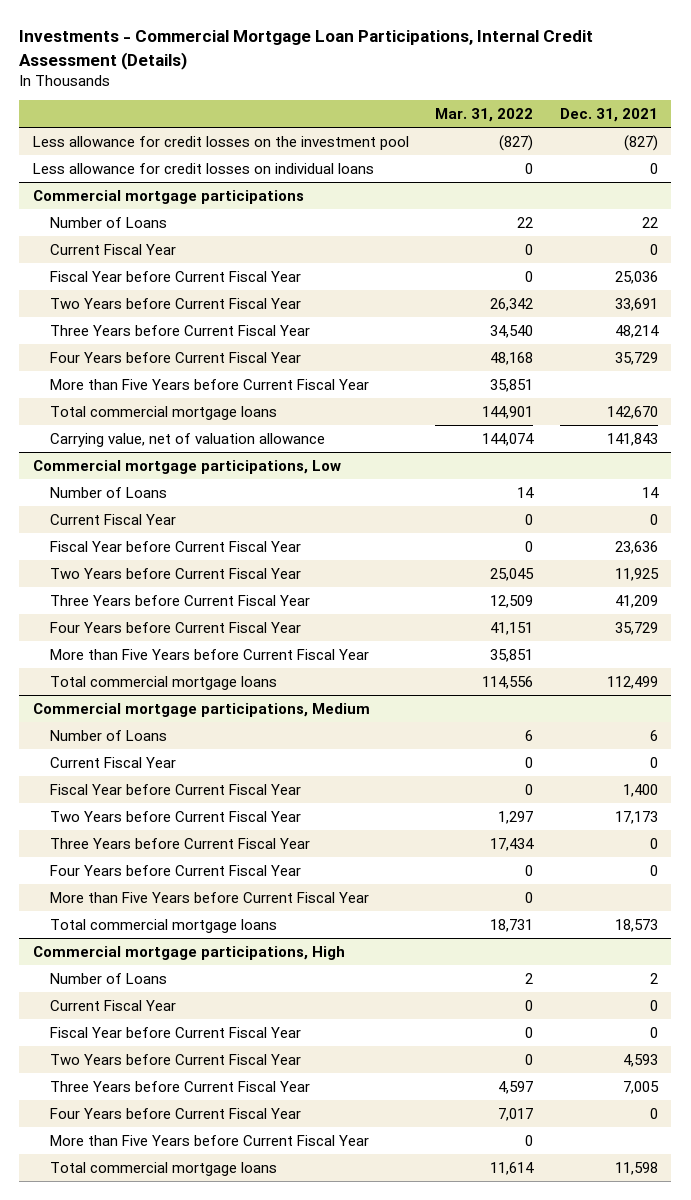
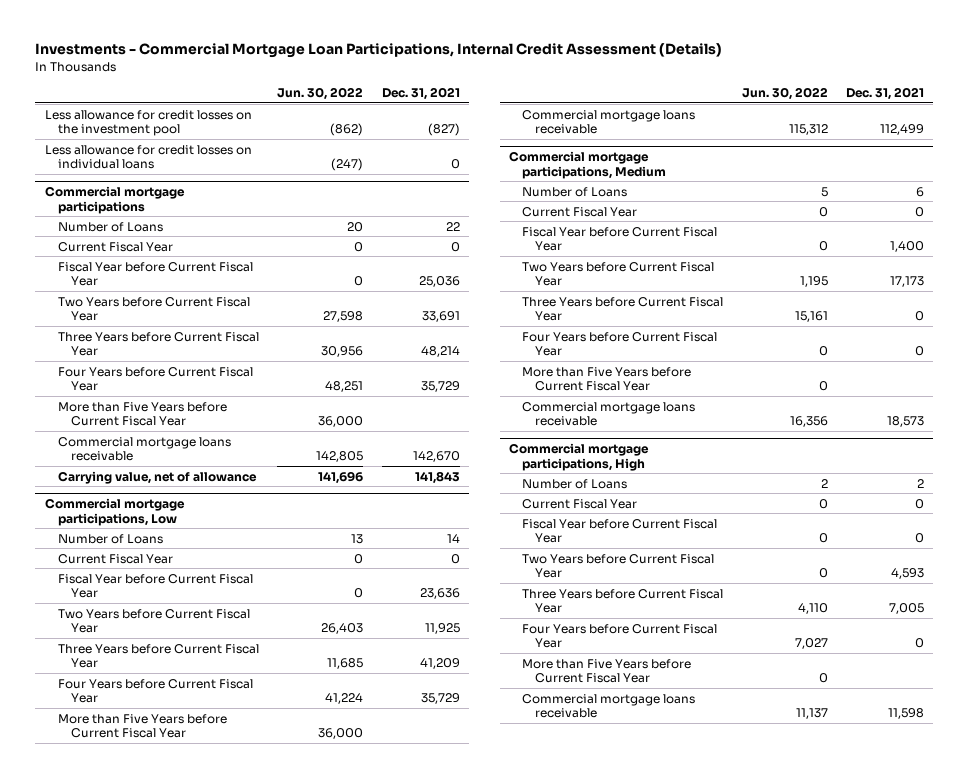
- | Mar. 31, 2022 | Dec. 31, 2021
+ | Jun. 30, 2022 | Dec. 31, 2021
@ Commercial mortgage participations
- Total commercial mortgage loans | 144,901 | 142,670
- Carrying value, net of valuation allowance | 144,074 | 141,843
+ Commercial mortgage loans receivable | 142,805 | 142,670
+ Carrying value, net of allowance | 141,696 | 141,843
@ Commercial mortgage participations, Low
- Total commercial mortgage loans | 114,556 | 112,499
+ Commercial mortgage loans receivable | 115,312 | 112,499
@ Commercial mortgage participations, Medium
- Total commercial mortgage loans | 18,731 | 18,573
+ Commercial mortgage loans receivable | 16,356 | 18,573
@ Commercial mortgage participations, High
- Total commercial mortgage loans | 11,614 | 11,598
+ Commercial mortgage loans receivable | 11,137 | 11,598

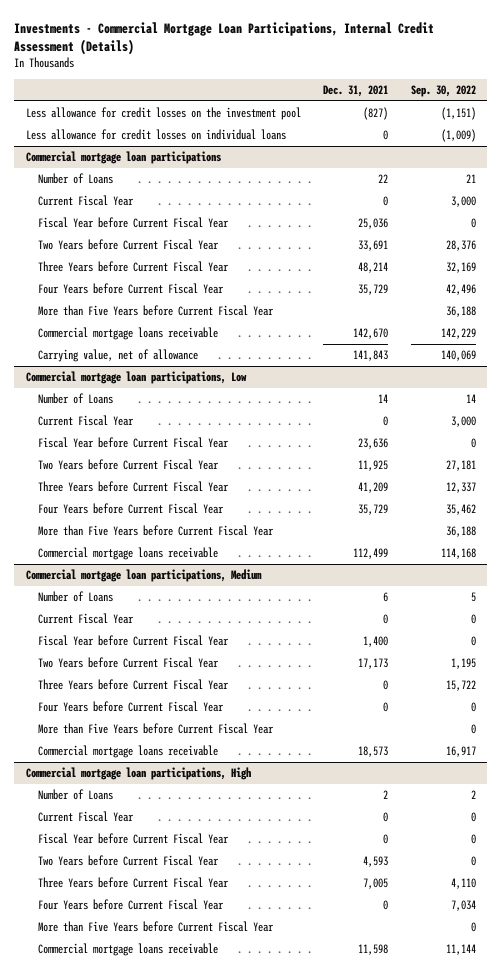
- | Jun. 30, 2022 | Dec. 31, 2021
+ | Dec. 31, 2021 | Sep. 30, 2022
- Commercial mortgage participations
+ Commercial mortgage loan participations
- Commercial mortgage participations, Low
+ Commercial mortgage loan participations, Low
- Commercial mortgage participations, Medium
+ Commercial mortgage loan participations, Medium
- Commercial mortgage participations, High
+ Commercial mortgage loan participations, High

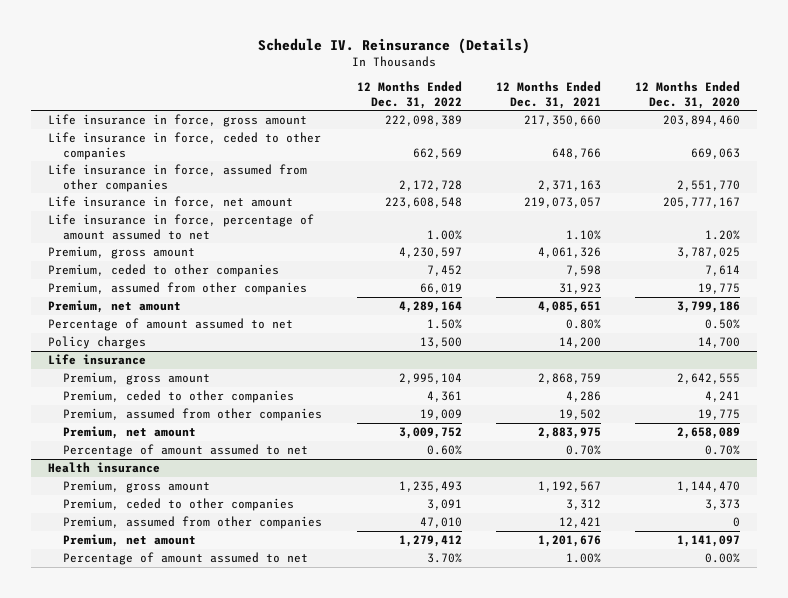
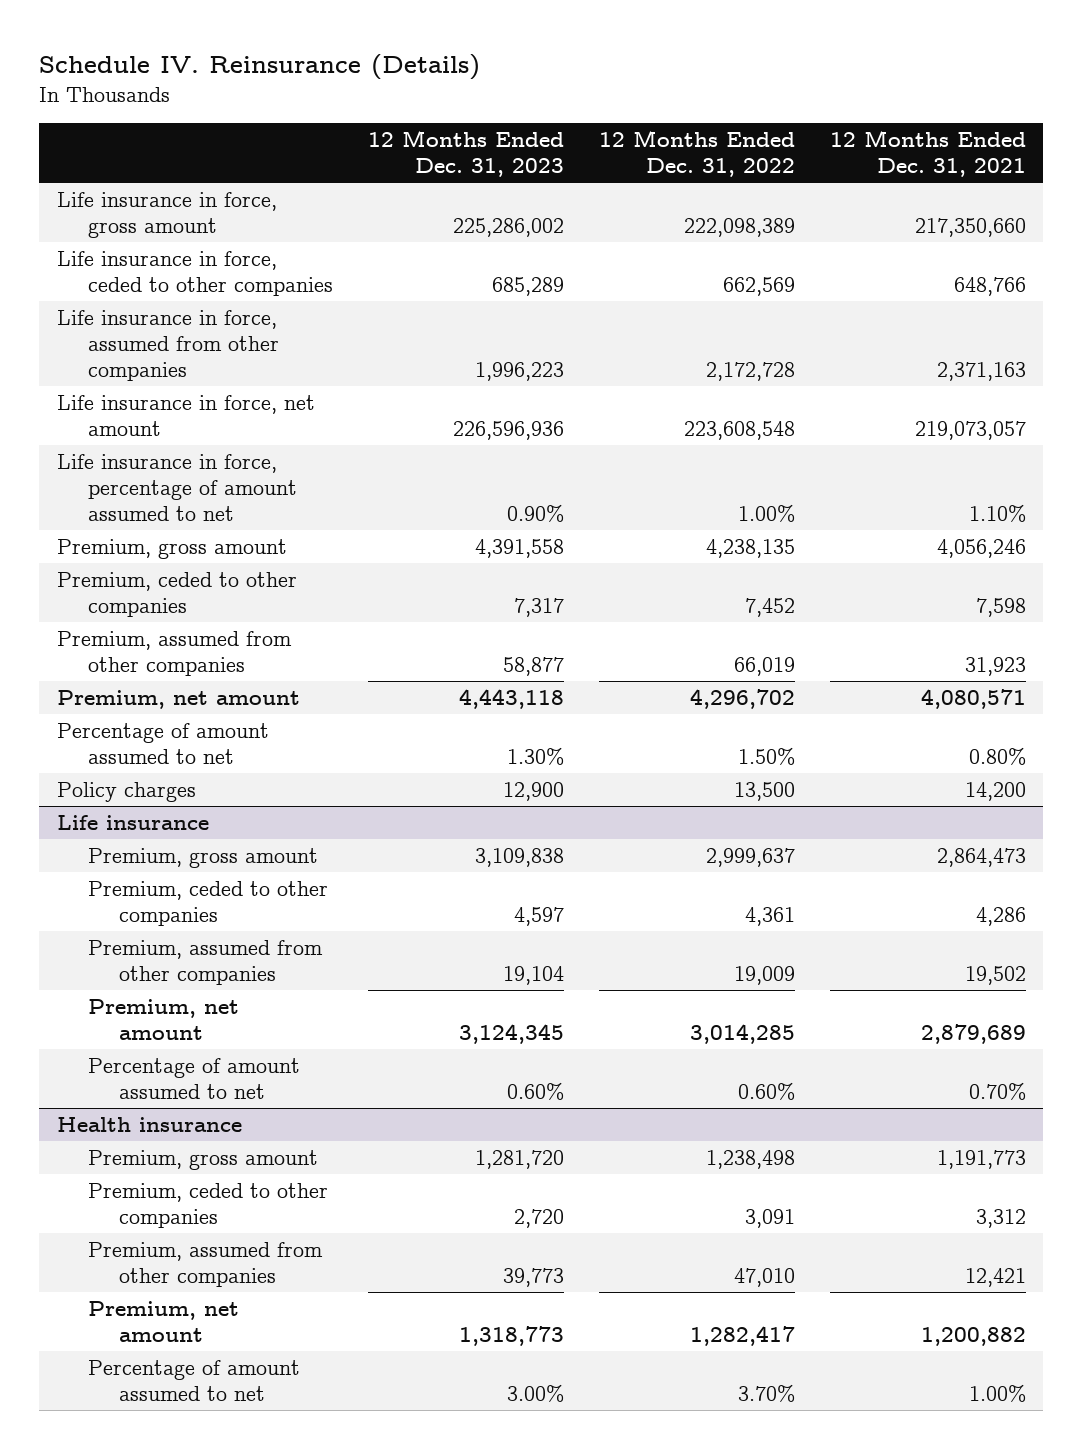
- | 12 Months Ended Dec. 31, 2022 | 12 Months Ended Dec. 31, 2021 | 12 Months Ended Dec. 31, 2020
+ | 12 Months Ended Dec. 31, 2023 | 12 Months Ended Dec. 31, 2022 | 12 Months Ended Dec. 31, 2021
- Premium, gross amount | 4,230,597 | 4,061,326 | 3,787,025
+ Premium, gross amount | 4,391,558 | 4,238,135 | 4,056,246
- Premium, net amount | 4,289,164 | 4,085,651 | 3,799,186
+ Premium, net amount | 4,443,118 | 4,296,702 | 4,080,571
@ Life insurance
- Premium, gross amount | 2,995,104 | 2,868,759 | 2,642,555
+ Premium, gross amount | 3,109,838 | 2,999,637 | 2,864,473
- Premium, net amount | 3,009,752 | 2,883,975 | 2,658,089
+ Premium, net amount | 3,124,345 | 3,014,285 | 2,879,689
@ Health insurance
- Premium, gross amount | 1,235,493 | 1,192,567 | 1,144,470
+ Premium, gross amount | 1,281,720 | 1,238,498 | 1,191,773
- Premium, net amount | 1,279,412 | 1,201,676 | 1,141,097
+ Premium, net amount | 1,318,773 | 1,282,417 | 1,200,882

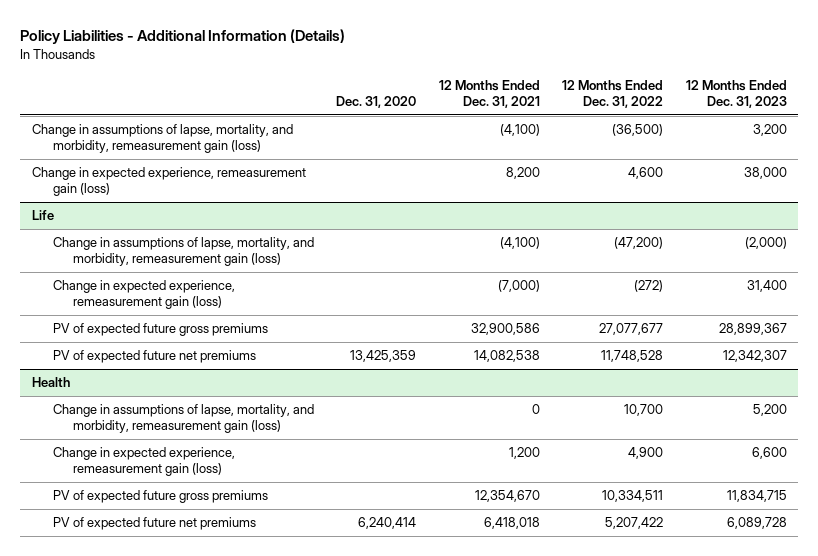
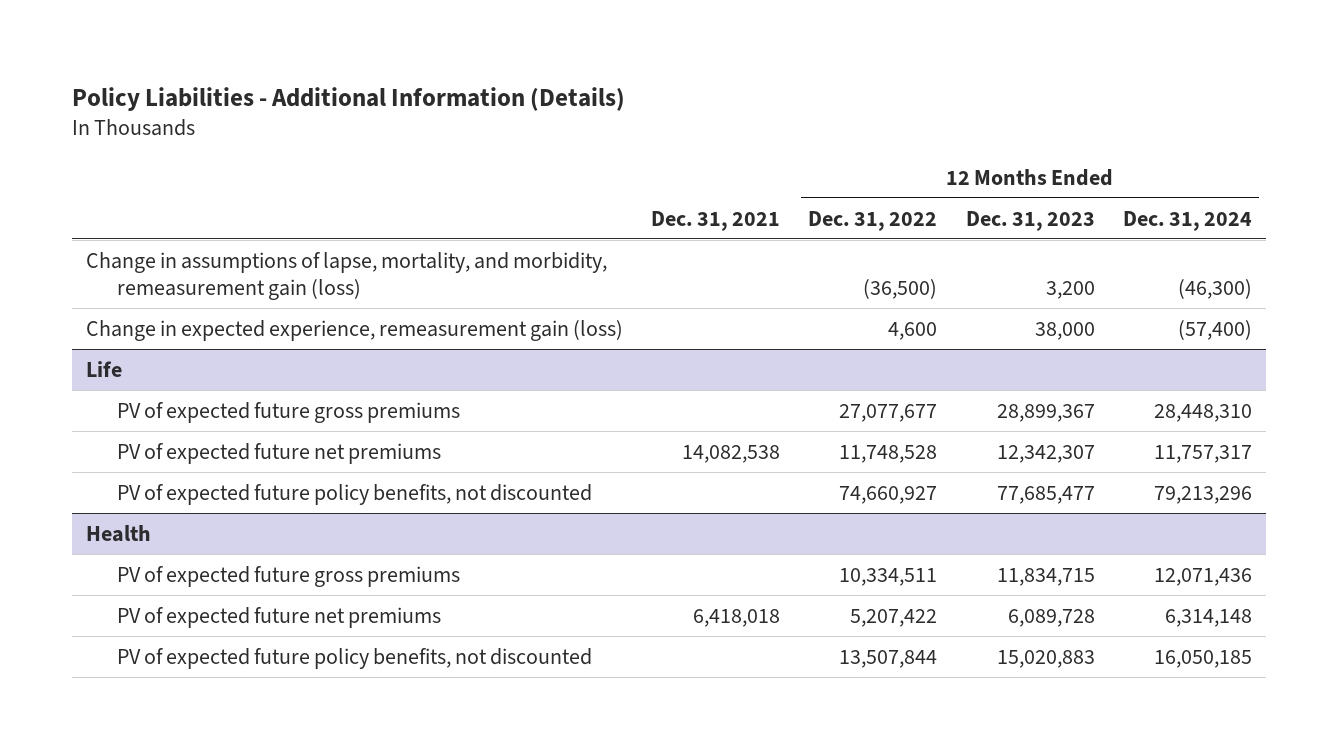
- | Dec. 31, 2020 | 12 Months Ended Dec. 31, 2021 | 12 Months Ended Dec. 31, 2022 | 12 Months Ended Dec. 31, 2023
+ | Dec. 31, 2021 | 12 Months Ended Dec. 31, 2022 | 12 Months Ended Dec. 31, 2023 | 12 Months Ended Dec. 31, 2024
@ Life
- Change in assumptions of lapse, mortality, and morbidity, remeasurement gain (loss) | | (4,100) | (47,200) | (2,000)
- Change in expected experience, remeasurement gain (loss) | | (7,000) | (272) | 31,400
+ PV of expected future policy benefits, not discounted | | 74,660,927 | 77,685,477 | 79,213,296
@ Health
- Change in assumptions of lapse, mortality, and morbidity, remeasurement gain (loss) | | 0 | 10,700 | 5,200
- Change in expected experience, remeasurement gain (loss) | | 1,200 | 4,900 | 6,600
+ PV of expected future policy benefits, not discounted | | 13,507,844 | 15,020,883 | 16,050,185

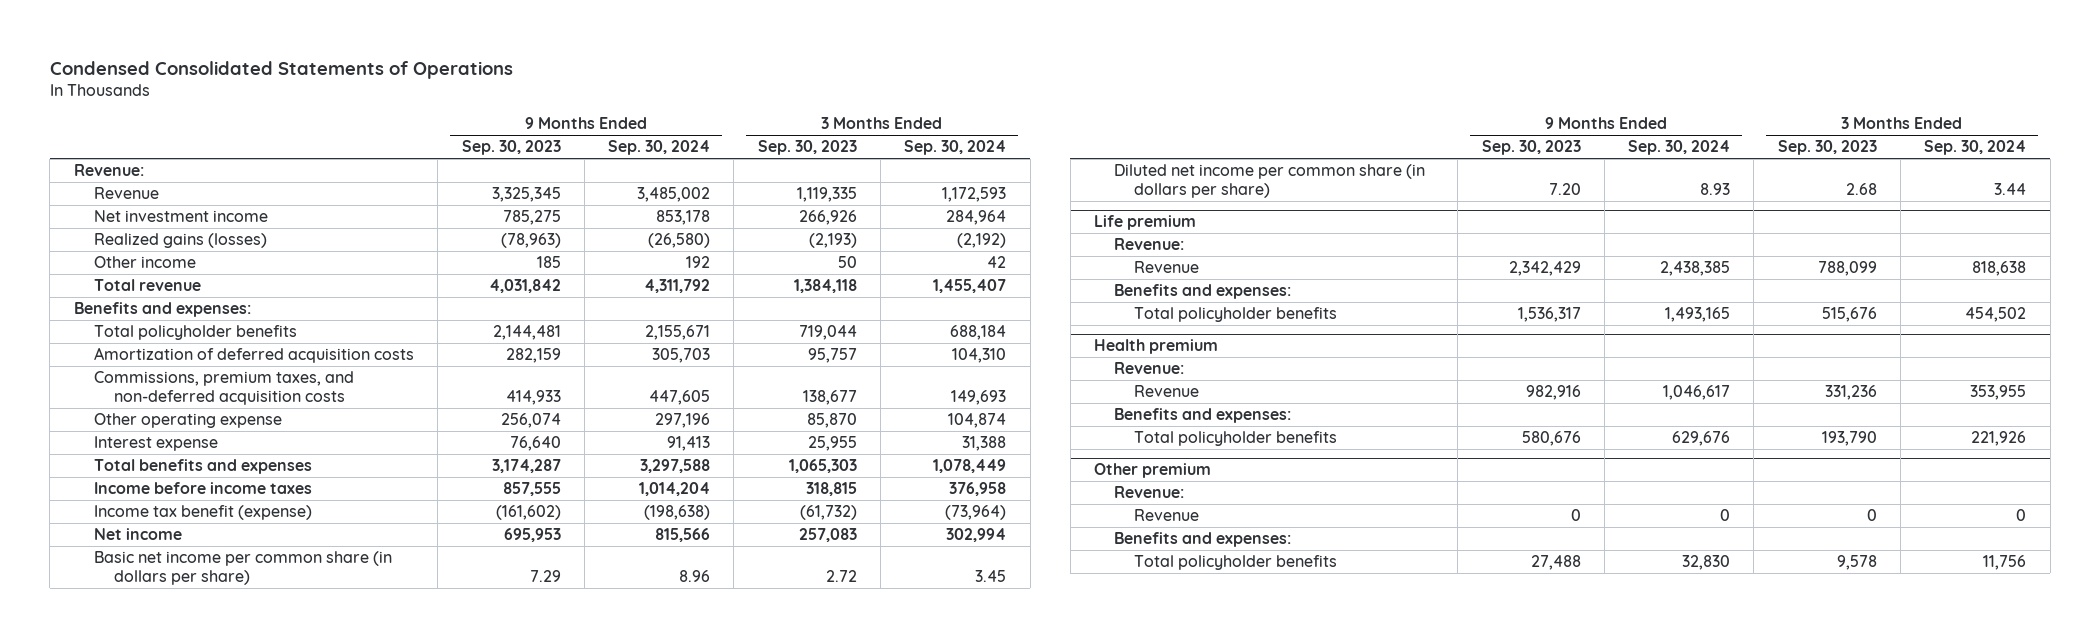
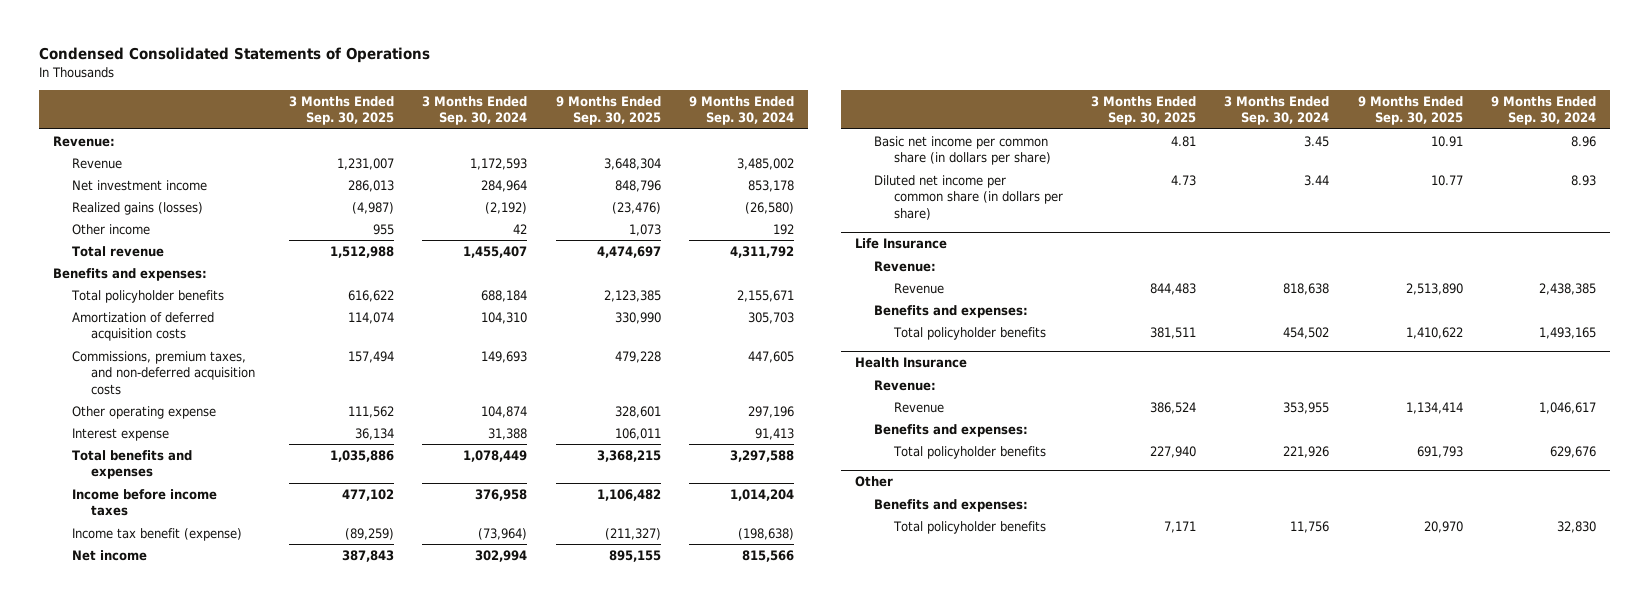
- | 9 Months Ended Sep. 30, 2023 | 9 Months Ended Sep. 30, 2024 | 3 Months Ended Sep. 30, 2023 | 3 Months Ended Sep. 30, 2024
+ | 3 Months Ended Sep. 30, 2025 | 3 Months Ended Sep. 30, 2024 | 9 Months Ended Sep. 30, 2025 | 9 Months Ended Sep. 30, 2024
- Life premium
+ Life Insurance
- Health premium
+ Health Insurance
- Other premium
- Revenue:
- Revenue | 0 | 0 | 0 | 0
+ Other

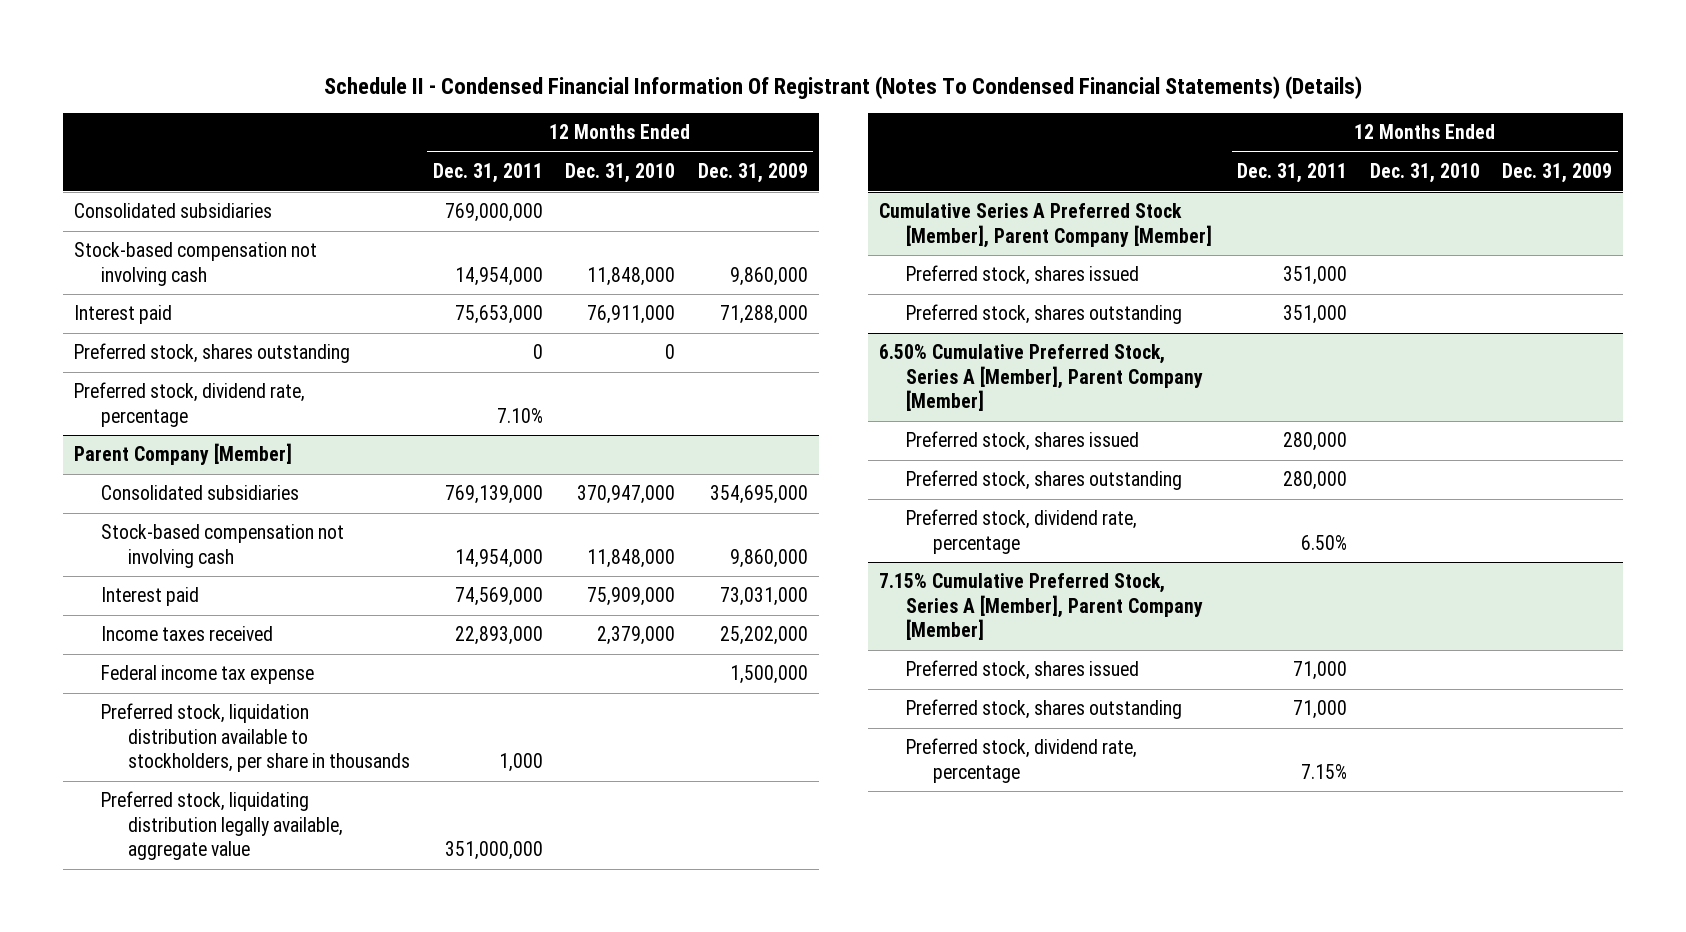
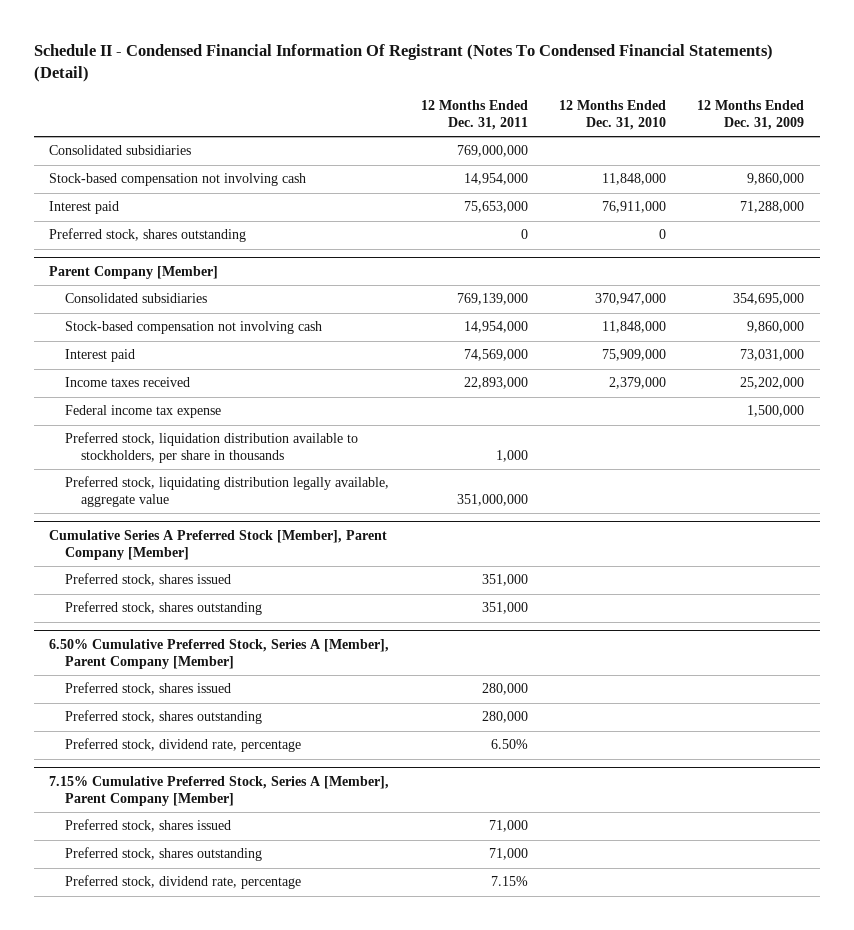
- Schedule II - Condensed Financial Information Of Registrant (Notes To Condensed Financial Statements) (Details)
+ Schedule II - Condensed Financial Information Of Registrant (Notes To Condensed Financial Statements) (Detail)
- Preferred stock, dividend rate, percentage | 7.10% | |

